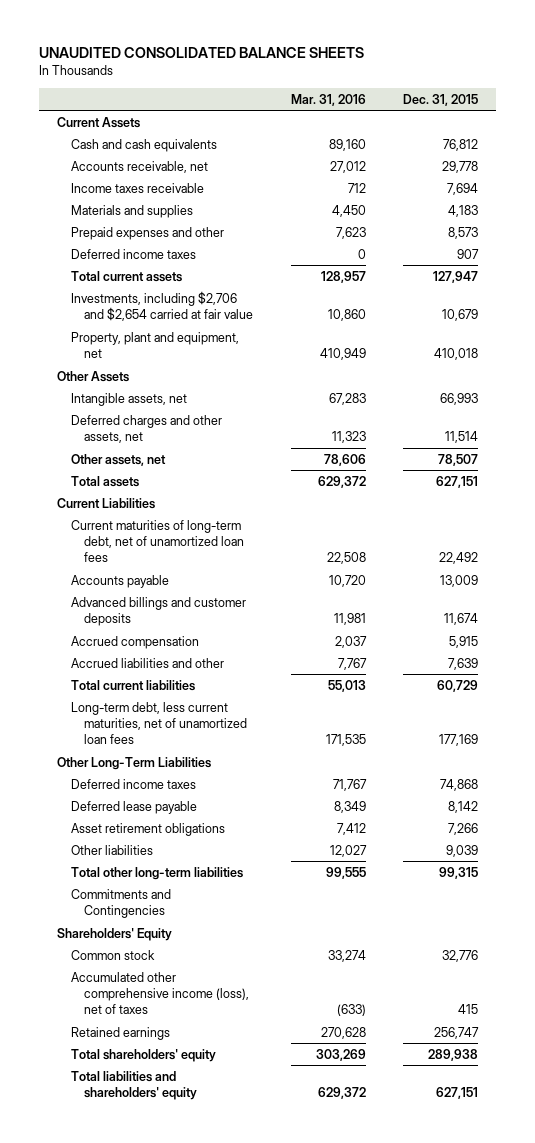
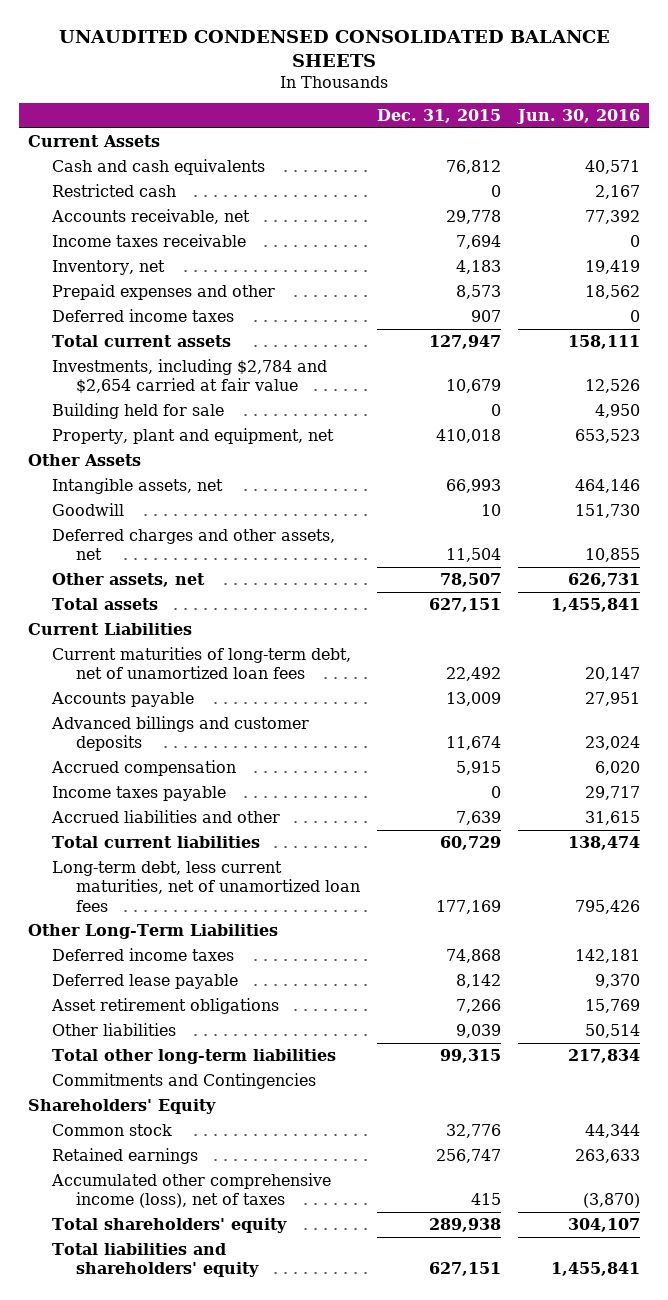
- UNAUDITED CONSOLIDATED BALANCE SHEETS
+ UNAUDITED CONDENSED CONSOLIDATED BALANCE SHEETS
- | Mar. 31, 2016 | Dec. 31, 2015
+ | Dec. 31, 2015 | Jun. 30, 2016
+ Restricted cash | 0 | 2,167
- Materials and supplies | 4,450 | 4,183
+ Inventory, net | 4,183 | 19,419
- Investments, including $2,706 and $2,654 carried at fair value | 10,860 | 10,679
+ Investments, including $2,784 and $2,654 carried at fair value | 10,679 | 12,526
+ Building held for sale | 0 | 4,950
- Deferred charges and other assets, net | 11,323 | 11,514
+ Goodwill | 10 | 151,730
+ Deferred charges and other assets, net | 11,504 | 10,855
+ Income taxes payable | 0 | 29,717
moved down: Accumulated other comprehensive income (loss), net of taxes | 415 | (3,870)

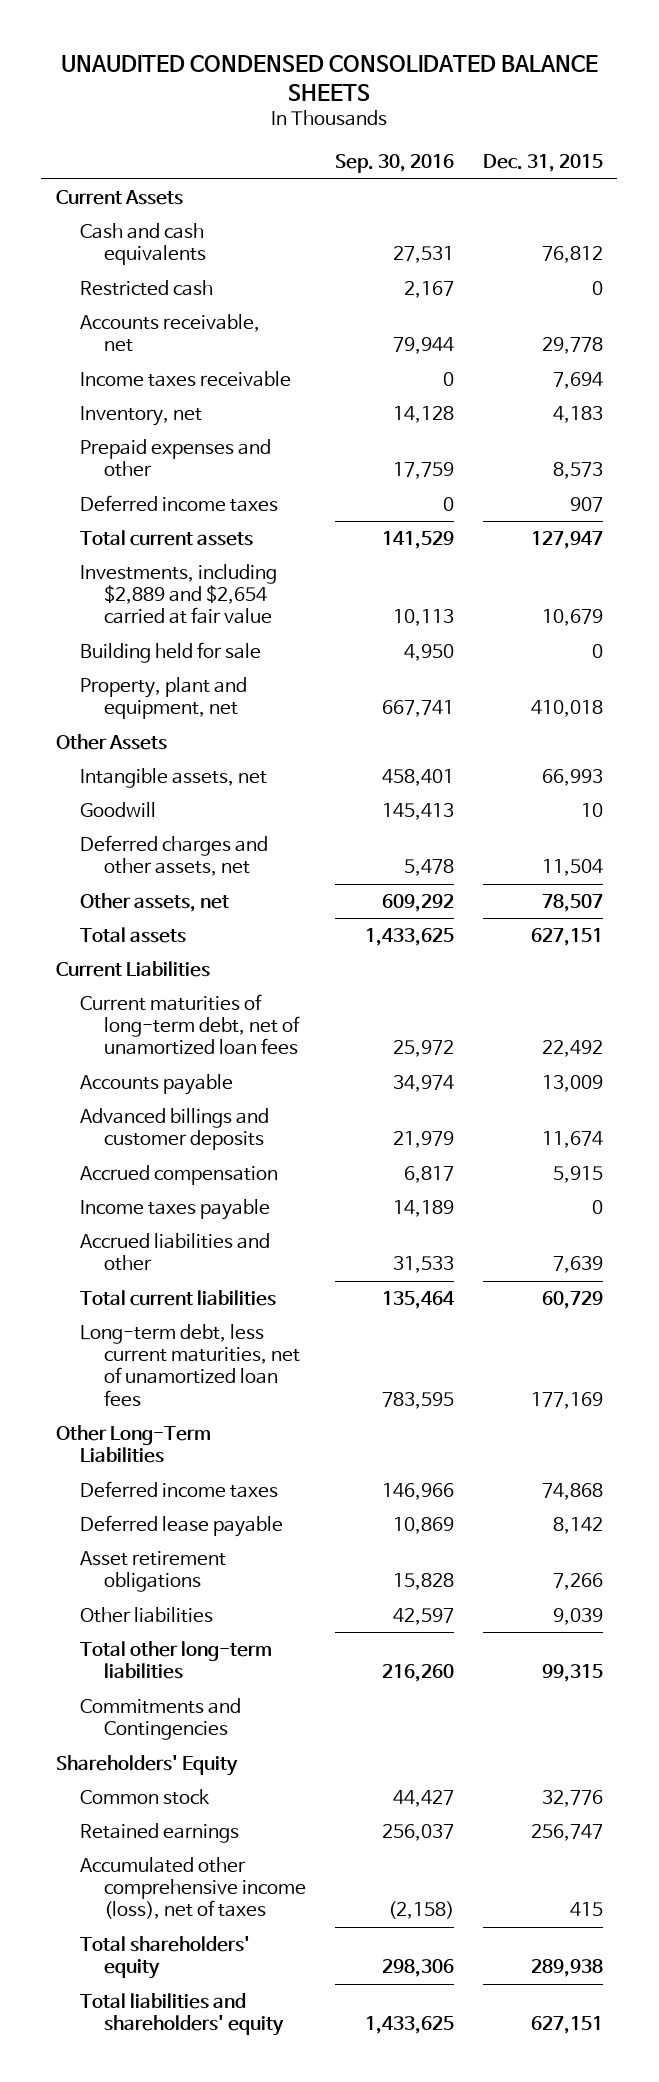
- | Dec. 31, 2015 | Jun. 30, 2016
+ | Sep. 30, 2016 | Dec. 31, 2015
- Investments, including $2,784 and $2,654 carried at fair value | 10,679 | 12,526
+ Investments, including $2,889 and $2,654 carried at fair value | 10,113 | 10,679

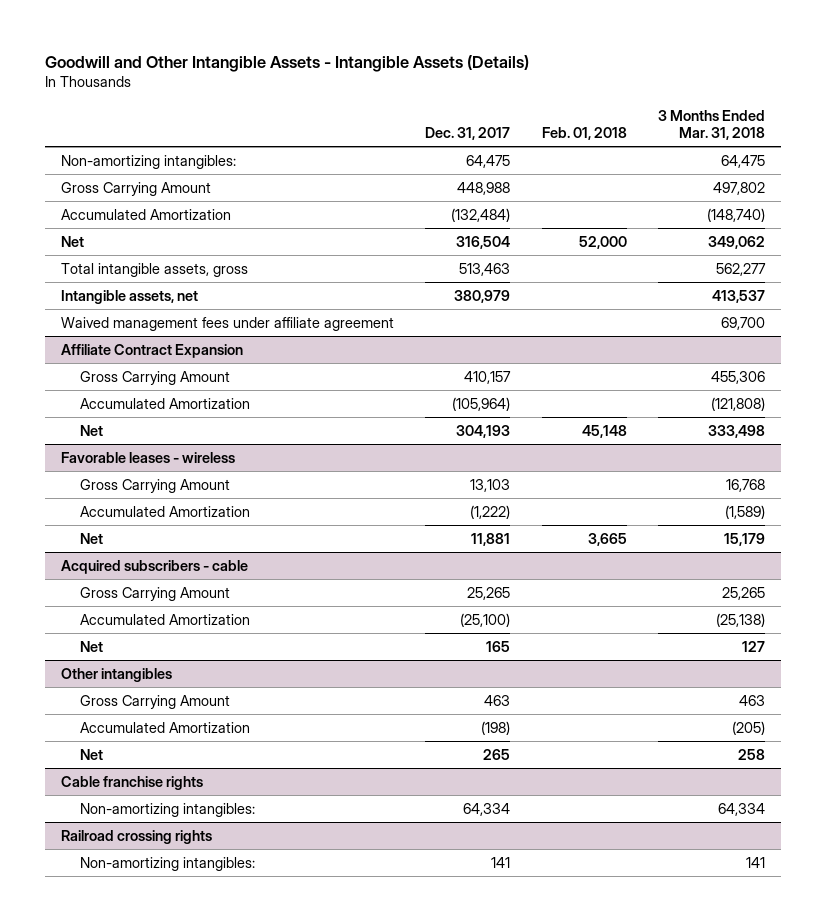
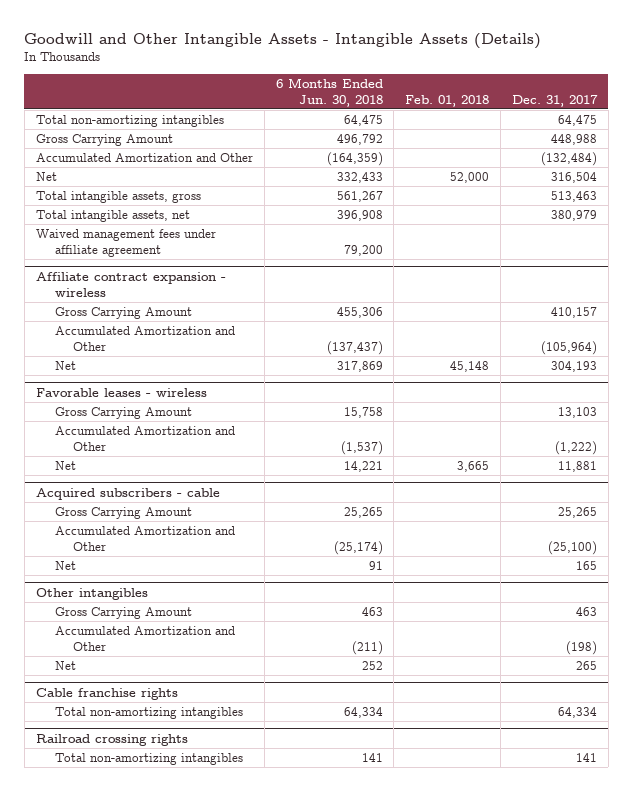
- | Dec. 31, 2017 | Feb. 01, 2018 | 3 Months Ended Mar. 31, 2018
+ | 6 Months Ended Jun. 30, 2018 | Feb. 01, 2018 | Dec. 31, 2017
- Non-amortizing intangibles: | 64,475 | | 64,475
+ Total non-amortizing intangibles | 64,475 | | 64,475
- Accumulated Amortization | (132,484) | | (148,740)
+ Accumulated Amortization and Other | (164,359) | | (132,484)
- Intangible assets, net | 380,979 | | 413,537
+ Total intangible assets, net | 396,908 | | 380,979
- Affiliate Contract Expansion
+ Affiliate contract expansion - wireless
- Accumulated Amortization | (105,964) | | (121,808)
+ Accumulated Amortization and Other | (137,437) | | (105,964)
@ Favorable leases - wireless
- Accumulated Amortization | (1,222) | | (1,589)
+ Accumulated Amortization and Other | (1,537) | | (1,222)
@ Acquired subscribers - cable
- Accumulated Amortization | (25,100) | | (25,138)
+ Accumulated Amortization and Other | (25,174) | | (25,100)
@ Other intangibles
- Accumulated Amortization | (198) | | (205)
+ Accumulated Amortization and Other | (211) | | (198)
@ Cable franchise rights
- Non-amortizing intangibles: | 64,334 | | 64,334
+ Total non-amortizing intangibles | 64,334 | | 64,334
@ Railroad crossing rights
- Non-amortizing intangibles: | 141 | | 141
+ Total non-amortizing intangibles | 141 | | 141

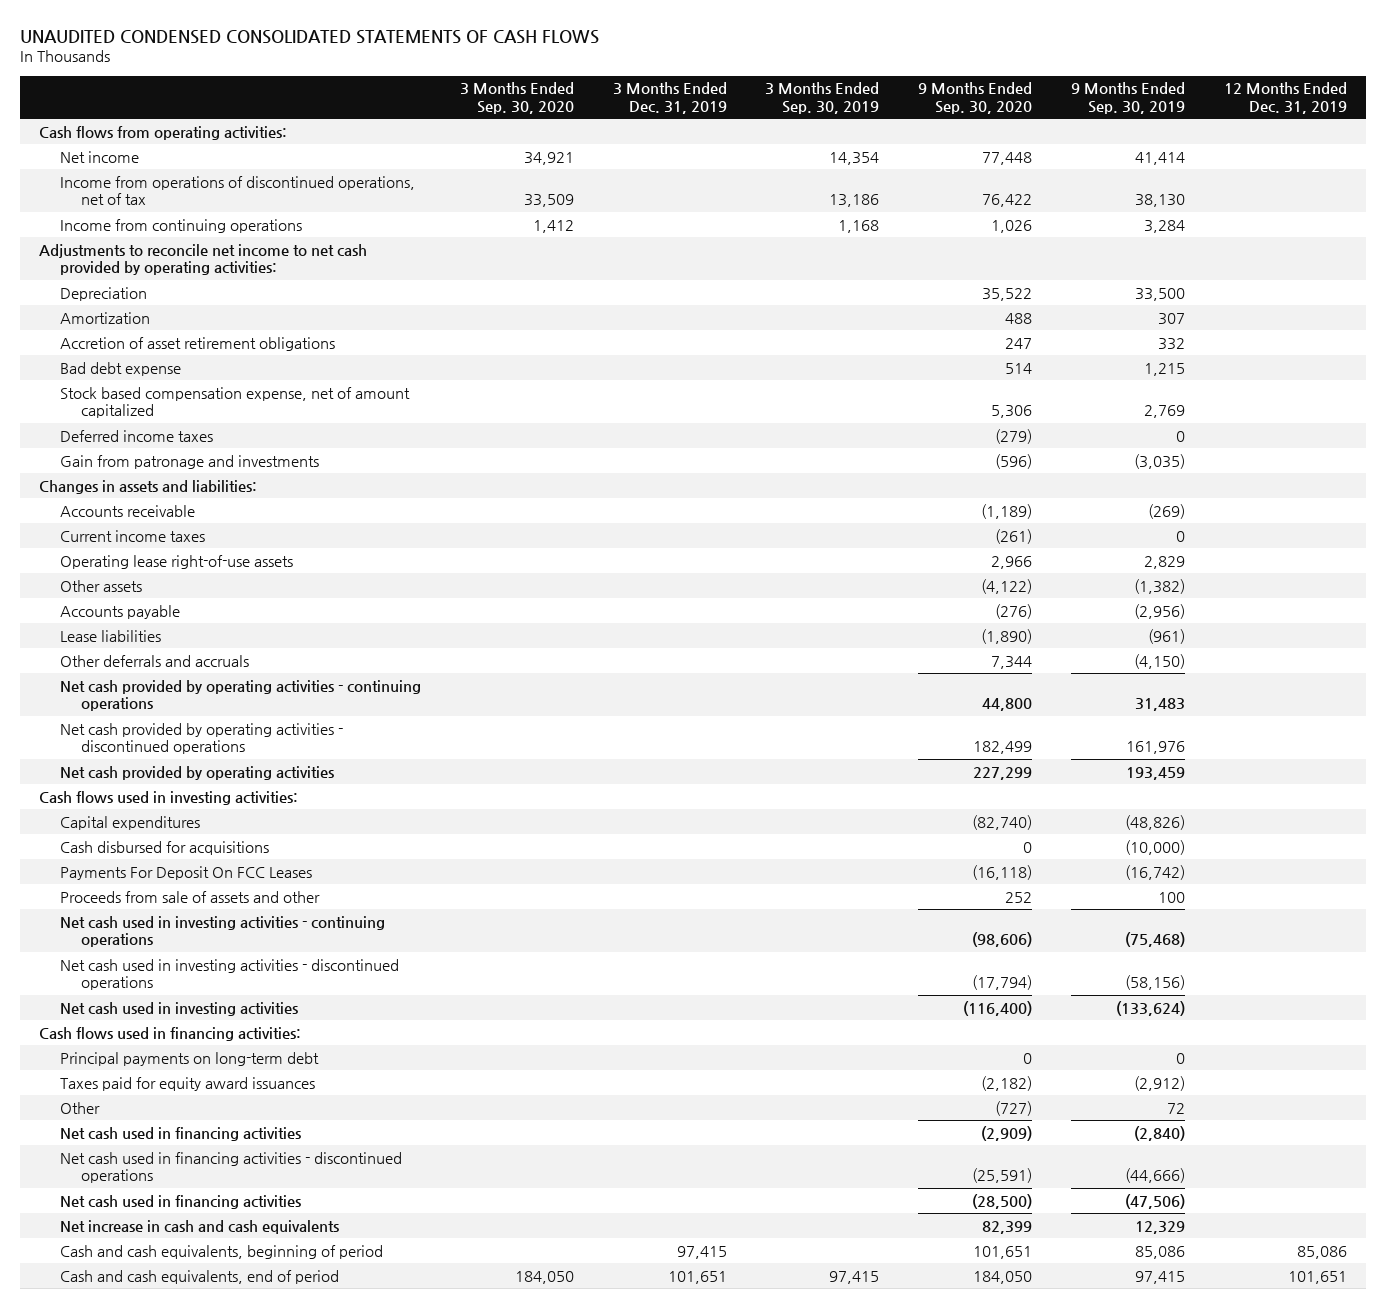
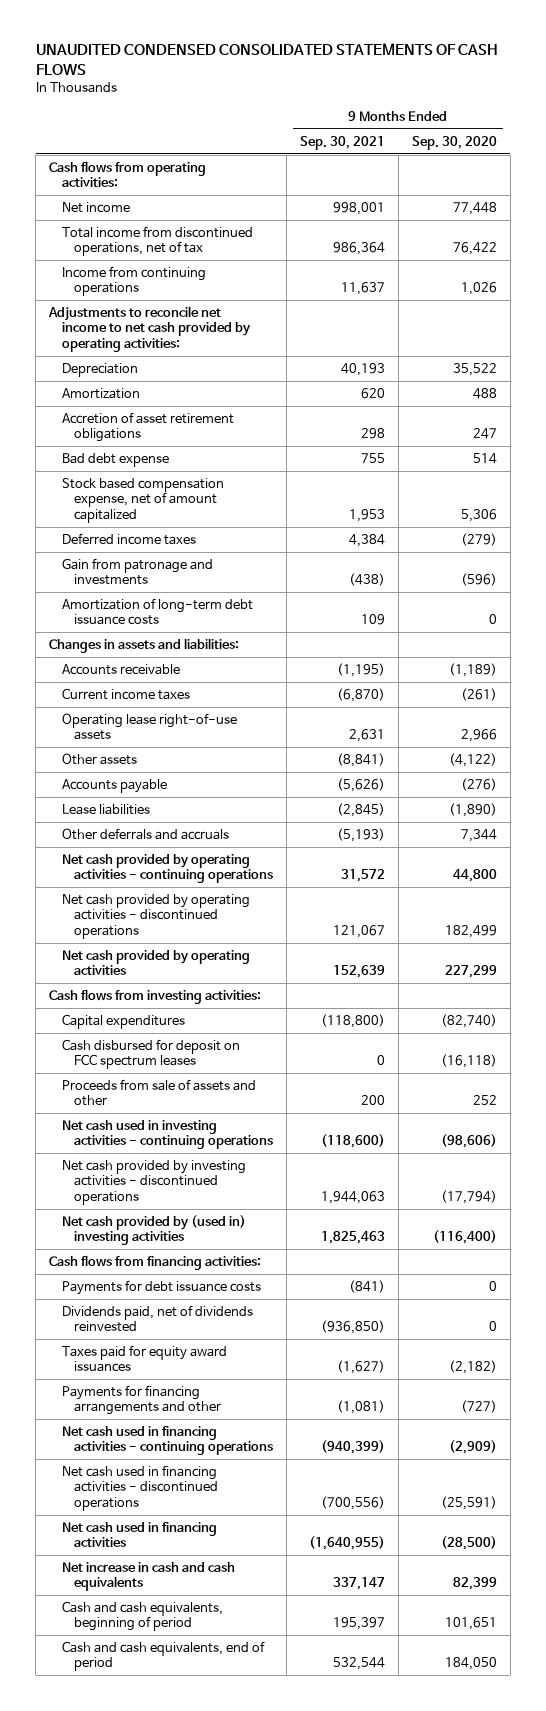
- | 3 Months Ended Sep. 30, 2020 | 3 Months Ended Dec. 31, 2019 | 3 Months Ended Sep. 30, 2019 | 9 Months Ended Sep. 30, 2020 | 9 Months Ended Sep. 30, 2019 | 12 Months Ended Dec. 31, 2019
+ | 9 Months Ended Sep. 30, 2021 | 9 Months Ended Sep. 30, 2020
- Income from operations of discontinued operations, net of tax | 33,509 | | 13,186 | 76,422 | 38,130 |
+ Total income from discontinued operations, net of tax | 986,364 | 76,422
+ Amortization of long-term debt issuance costs | 109 | 0
- Cash flows used in investing activities:
+ Cash flows from investing activities:
- Cash disbursed for acquisitions | | | | 0 | (10,000) |
- Payments For Deposit On FCC Leases | | | | (16,118) | (16,742) |
+ Cash disbursed for deposit on FCC spectrum leases | 0 | (16,118)
- Net cash used in investing activities - discontinued operations | | | | (17,794) | (58,156) |
- Net cash used in investing activities | | | | (116,400) | (133,624) |
- Cash flows used in financing activities:
- Principal payments on long-term debt | | | | 0 | 0 |
+ Net cash provided by investing activities - discontinued operations | 1,944,063 | (17,794)
+ Net cash provided by (used in) investing activities | 1,825,463 | (116,400)
+ Cash flows from financing activities:
+ Payments for debt issuance costs | (841) | 0
+ Dividends paid, net of dividends reinvested | (936,850) | 0
- Other | | | | (727) | 72 |
- Net cash used in financing activities | | | | (2,909) | (2,840) |
+ Payments for financing arrangements and other | (1,081) | (727)
+ Net cash used in financing activities - continuing operations | (940,399) | (2,909)

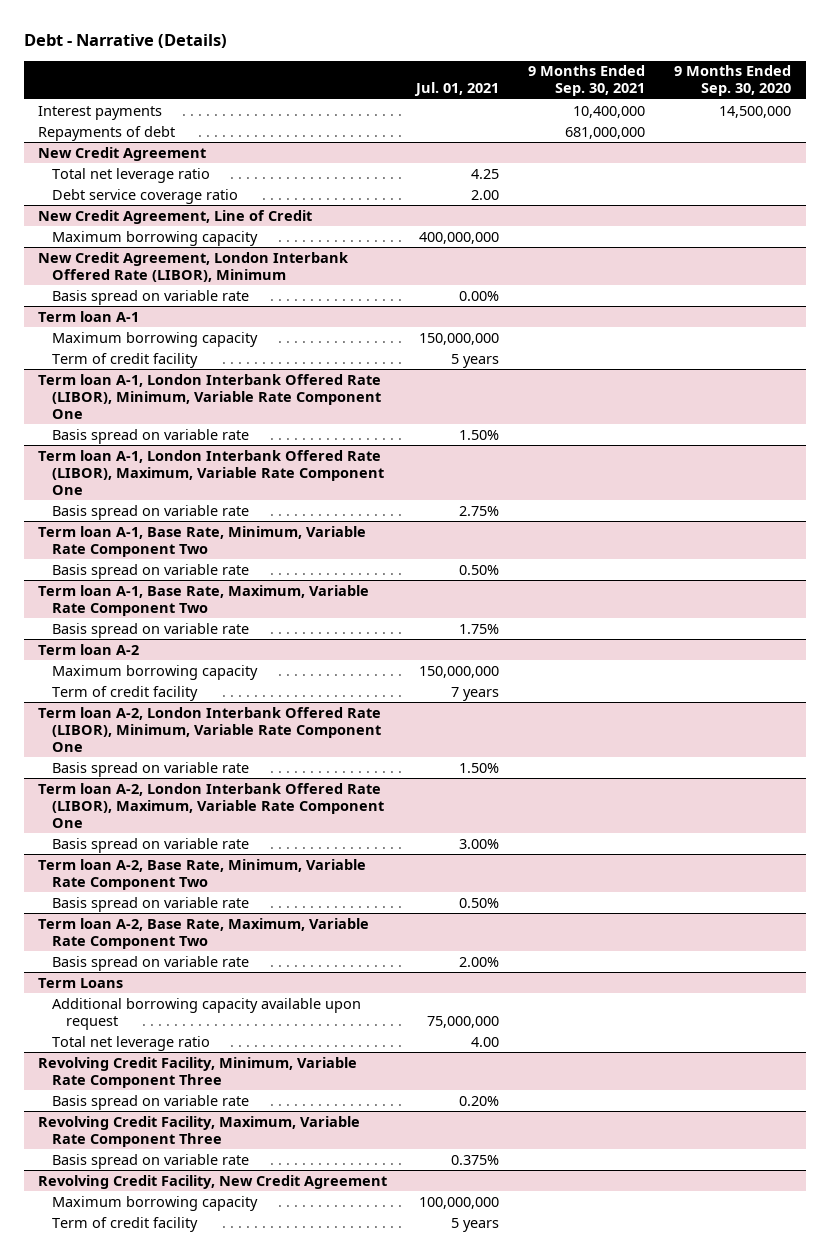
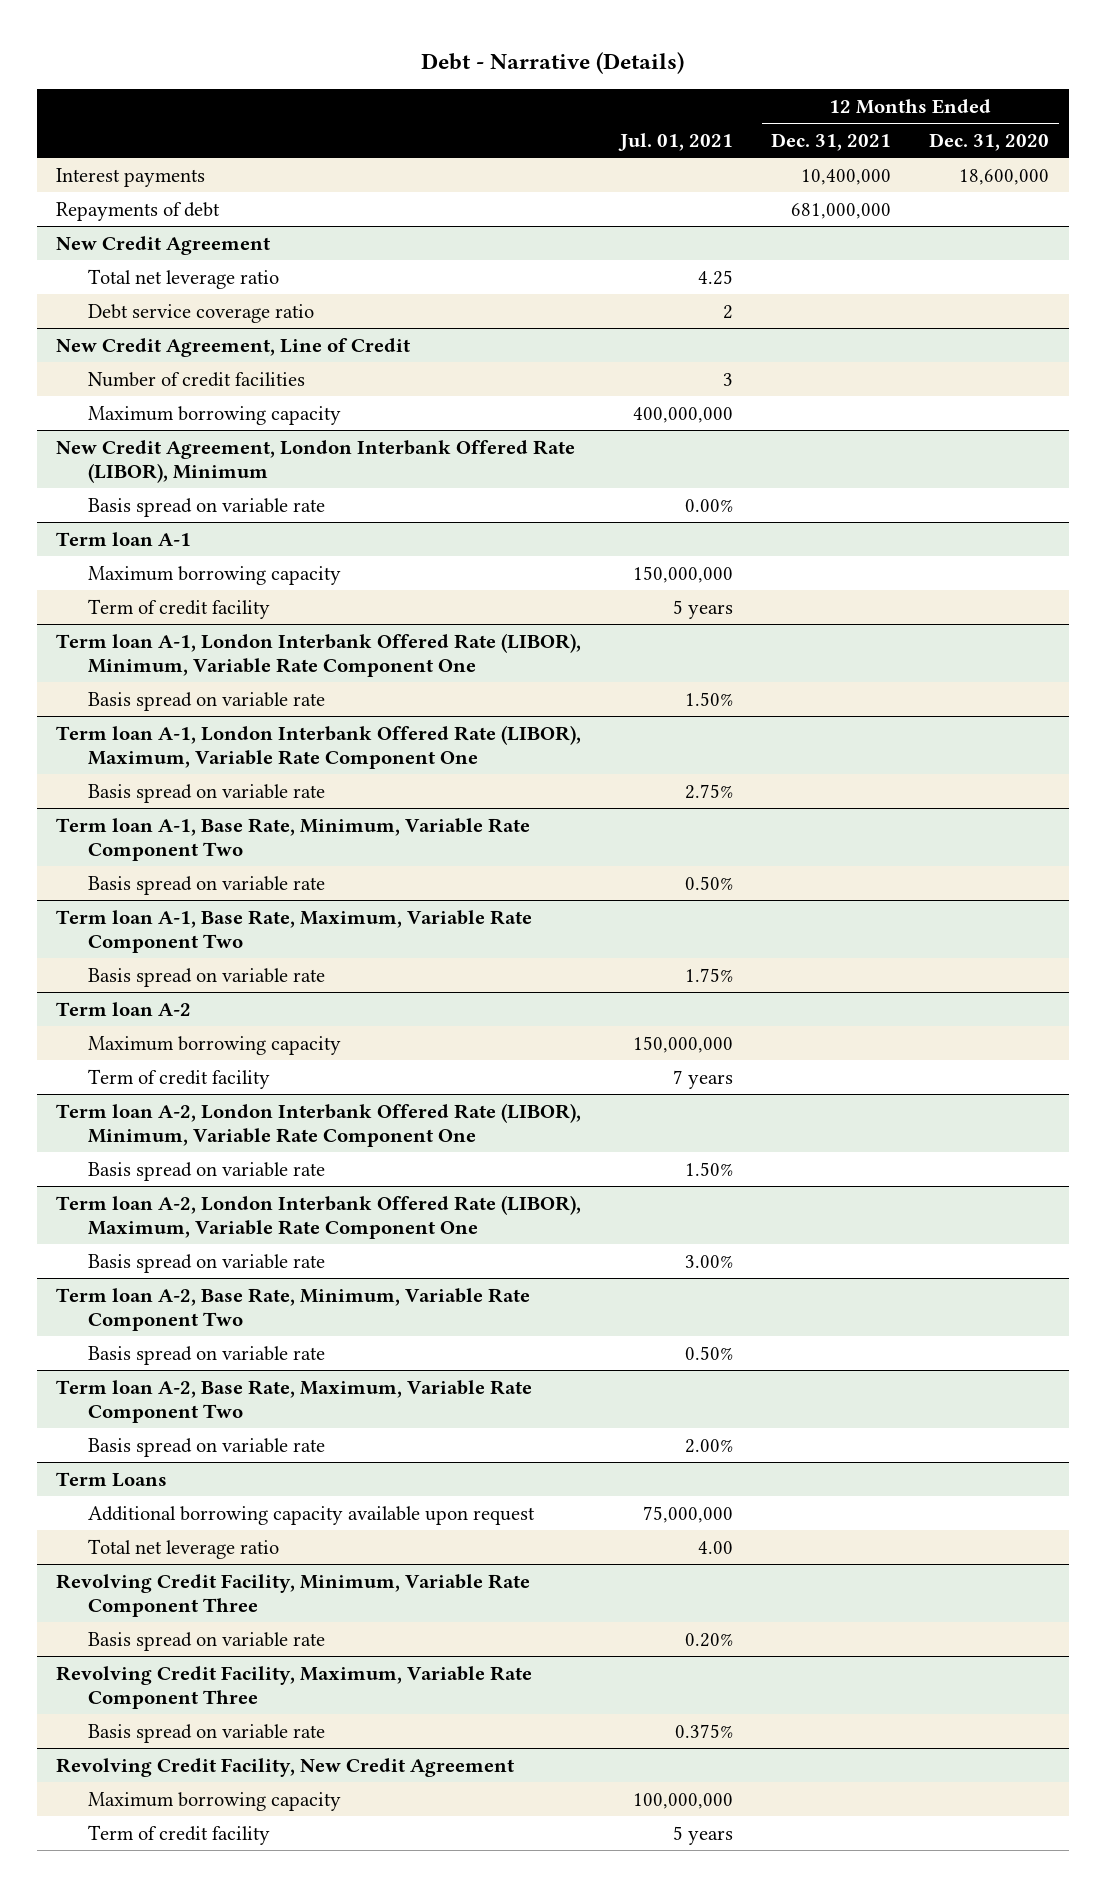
- | Jul. 01, 2021 | 9 Months Ended Sep. 30, 2021 | 9 Months Ended Sep. 30, 2020
+ | Jul. 01, 2021 | 12 Months Ended Dec. 31, 2021 | 12 Months Ended Dec. 31, 2020
@ New Credit Agreement
- Debt service coverage ratio | 2.00 | |
+ Debt service coverage ratio | 2 | |
@ New Credit Agreement, Line of Credit
+ Number of credit facilities | 3 | |

